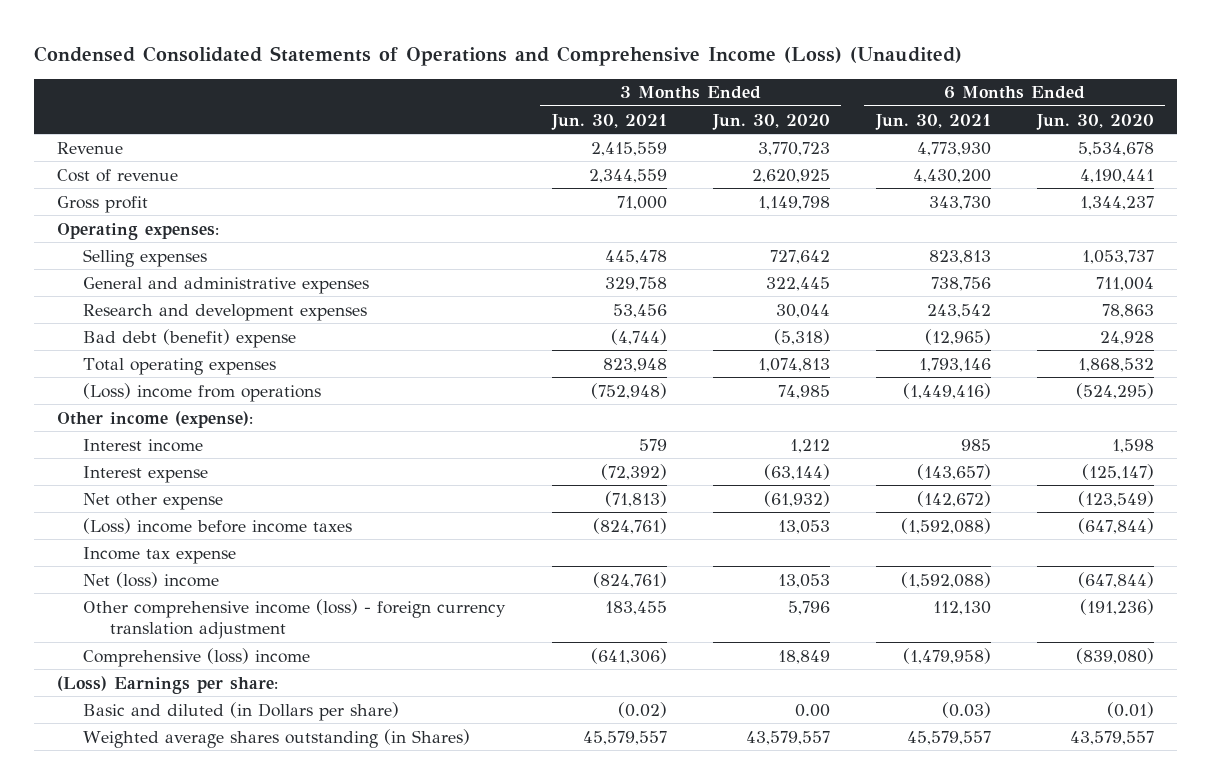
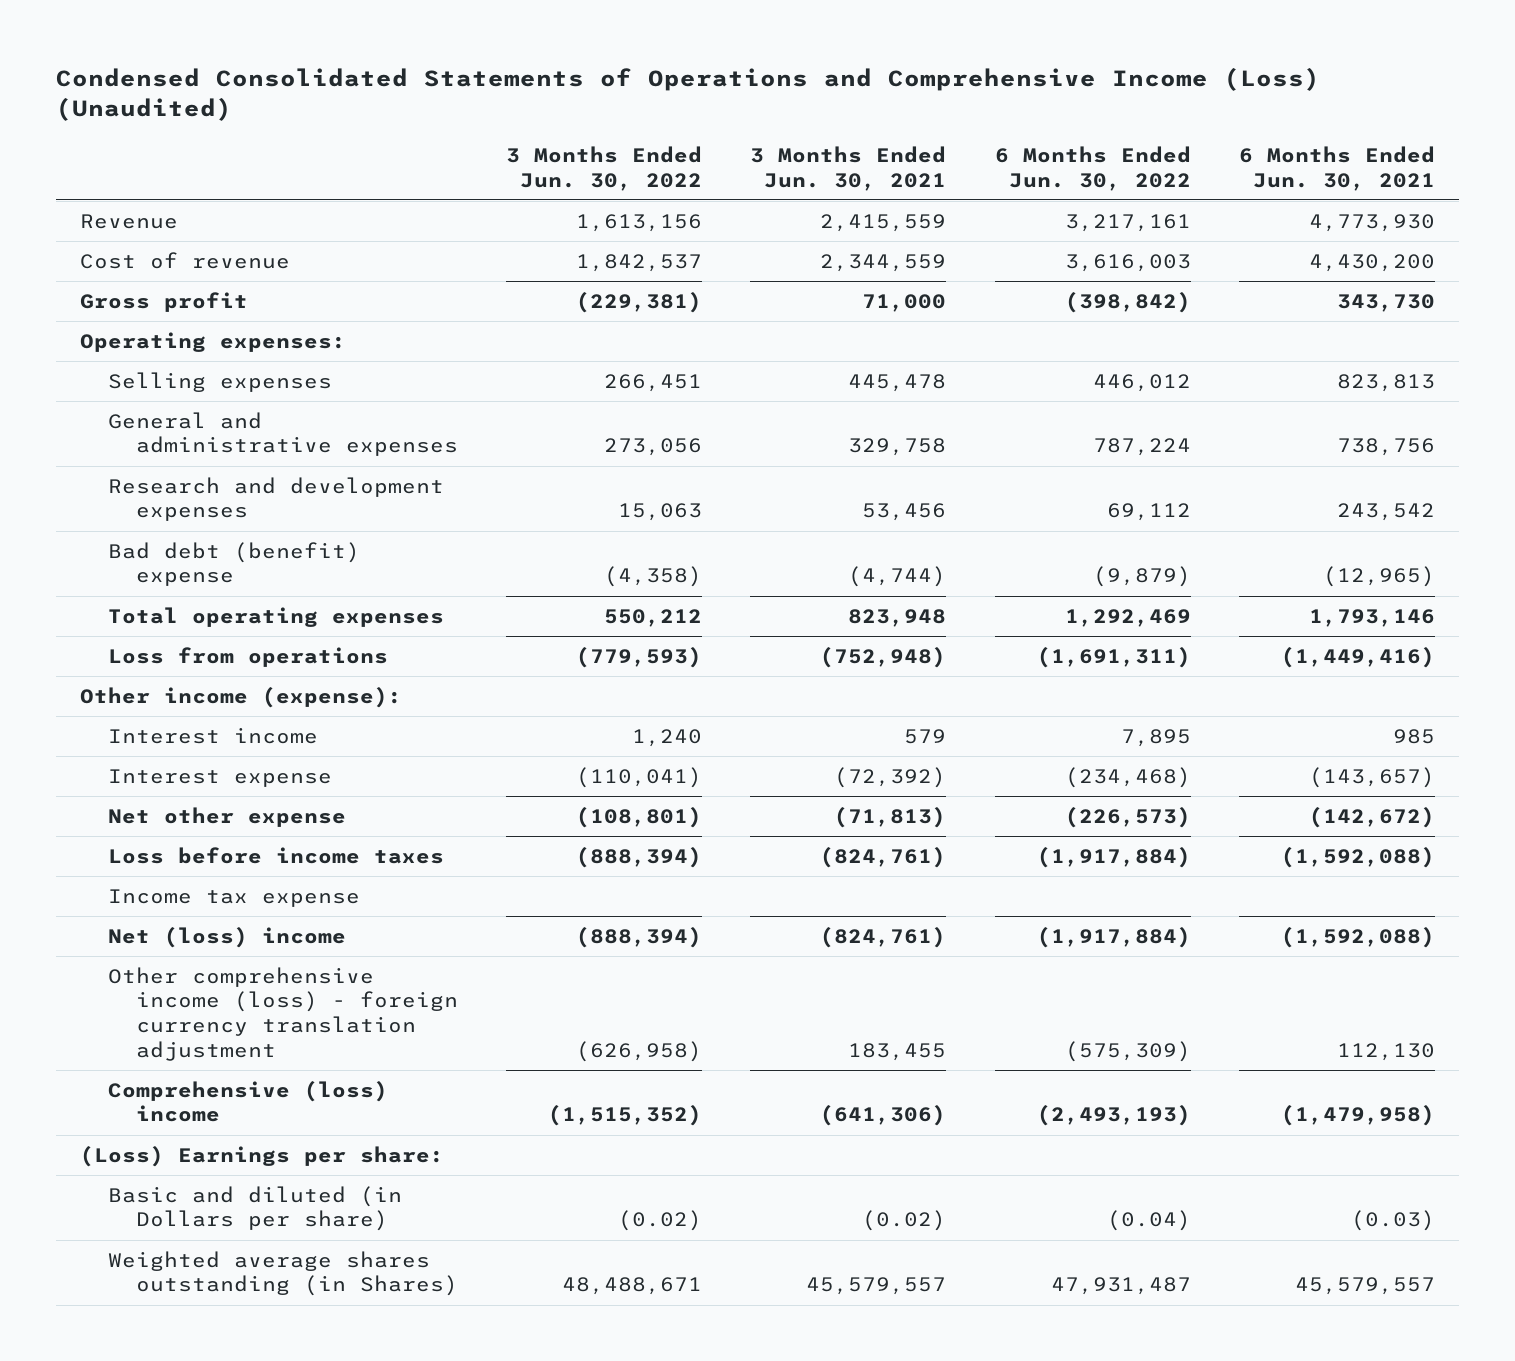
- | 3 Months Ended Jun. 30, 2021 | 3 Months Ended Jun. 30, 2020 | 6 Months Ended Jun. 30, 2021 | 6 Months Ended Jun. 30, 2020
+ | 3 Months Ended Jun. 30, 2022 | 3 Months Ended Jun. 30, 2021 | 6 Months Ended Jun. 30, 2022 | 6 Months Ended Jun. 30, 2021
- (Loss) income from operations | (752,948) | 74,985 | (1,449,416) | (524,295)
+ Loss from operations | (779,593) | (752,948) | (1,691,311) | (1,449,416)
- (Loss) income before income taxes | (824,761) | 13,053 | (1,592,088) | (647,844)
+ Loss before income taxes | (888,394) | (824,761) | (1,917,884) | (1,592,088)

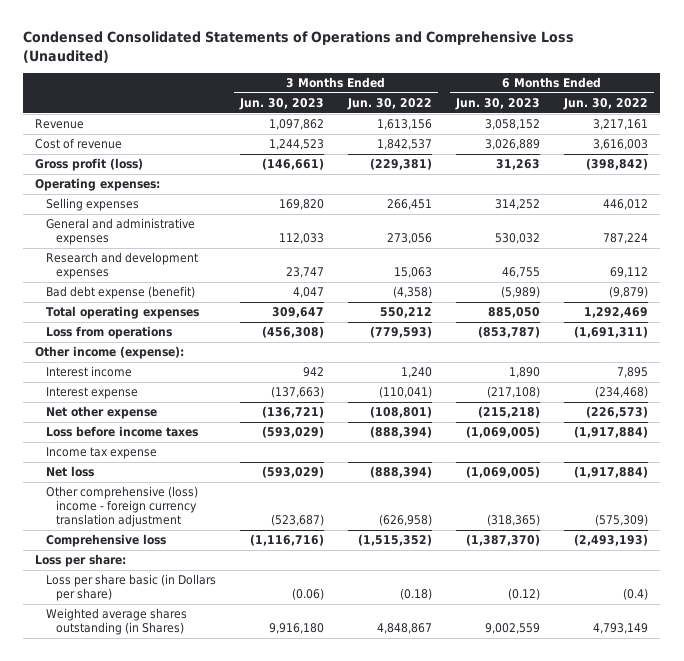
- Condensed Consolidated Statements of Operations and Comprehensive Income (Loss) (Unaudited)
+ Condensed Consolidated Statements of Operations and Comprehensive Loss (Unaudited)
- | 3 Months Ended Jun. 30, 2022 | 3 Months Ended Jun. 30, 2021 | 6 Months Ended Jun. 30, 2022 | 6 Months Ended Jun. 30, 2021
+ | 3 Months Ended Jun. 30, 2023 | 3 Months Ended Jun. 30, 2022 | 6 Months Ended Jun. 30, 2023 | 6 Months Ended Jun. 30, 2022
- Gross profit | (229,381) | 71,000 | (398,842) | 343,730
+ Gross profit (loss) | (146,661) | (229,381) | 31,263 | (398,842)
- Bad debt (benefit) expense | (4,358) | (4,744) | (9,879) | (12,965)
+ Bad debt expense (benefit) | 4,047 | (4,358) | (5,989) | (9,879)
- Net (loss) income | (888,394) | (824,761) | (1,917,884) | (1,592,088)
- Other comprehensive income (loss) - foreign currency translation adjustment | (626,958) | 183,455 | (575,309) | 112,130
- Comprehensive (loss) income | (1,515,352) | (641,306) | (2,493,193) | (1,479,958)
- (Loss) Earnings per share:
- Basic and diluted (in Dollars per share) | (0.02) | (0.02) | (0.04) | (0.03)
- Weighted average shares outstanding (in Shares) | 48,488,671 | 45,579,557 | 47,931,487 | 45,579,557
+ Net loss | (593,029) | (888,394) | (1,069,005) | (1,917,884)
+ Other comprehensive (loss) income - foreign currency translation adjustment | (523,687) | (626,958) | (318,365) | (575,309)
+ Comprehensive loss | (1,116,716) | (1,515,352) | (1,387,370) | (2,493,193)
+ Loss per share:
+ Loss per share basic (in Dollars per share) | (0.06) | (0.18) | (0.12) | (0.4)
+ Weighted average shares outstanding (in Shares) | 9,916,180 | 4,848,867 | 9,002,559 | 4,793,149

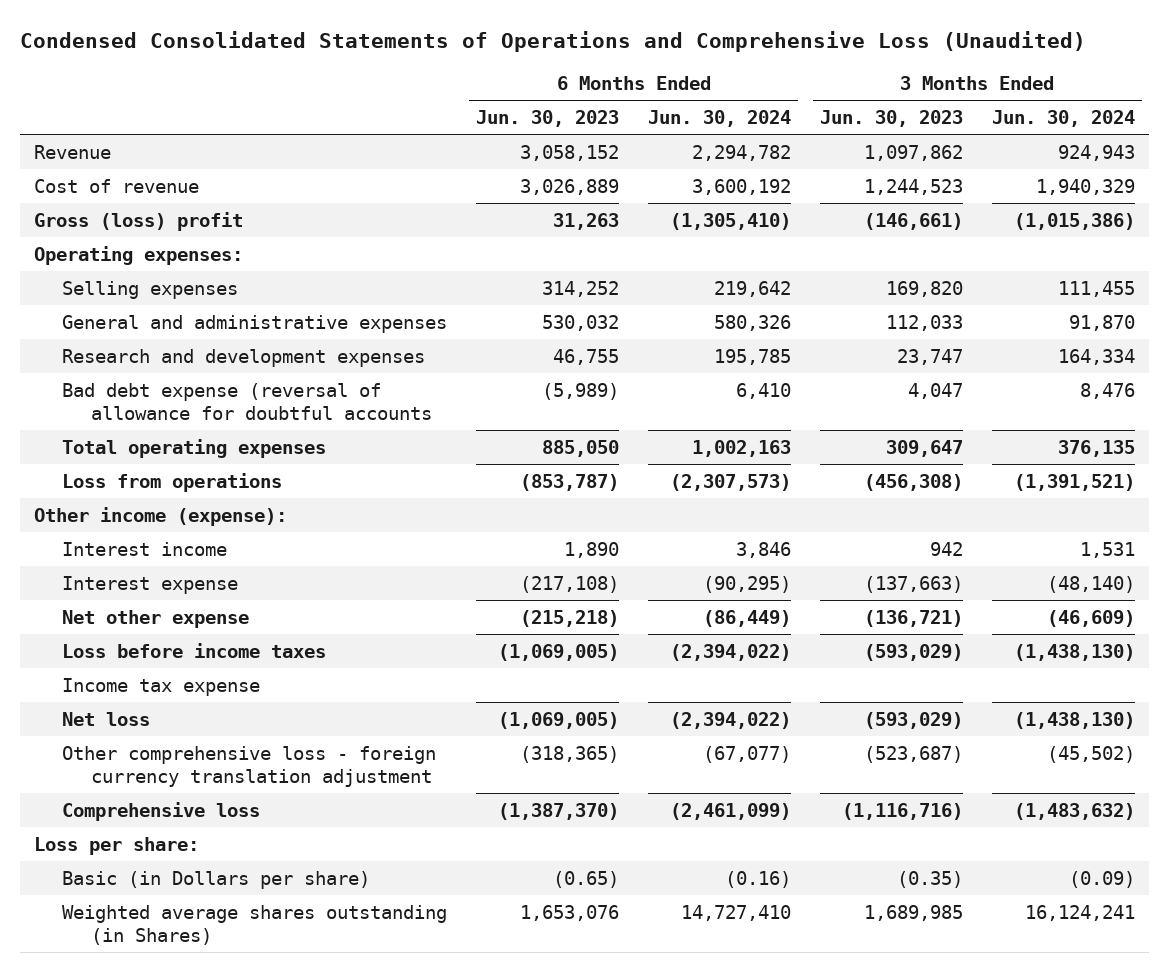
- | 3 Months Ended Jun. 30, 2023 | 3 Months Ended Jun. 30, 2022 | 6 Months Ended Jun. 30, 2023 | 6 Months Ended Jun. 30, 2022
+ | 6 Months Ended Jun. 30, 2023 | 6 Months Ended Jun. 30, 2024 | 3 Months Ended Jun. 30, 2023 | 3 Months Ended Jun. 30, 2024
- Gross profit (loss) | (146,661) | (229,381) | 31,263 | (398,842)
+ Gross (loss) profit | 31,263 | (1,305,410) | (146,661) | (1,015,386)
- Bad debt expense (benefit) | 4,047 | (4,358) | (5,989) | (9,879)
+ Bad debt expense (reversal of allowance for doubtful accounts | (5,989) | 6,410 | 4,047 | 8,476
- Other comprehensive (loss) income - foreign currency translation adjustment | (523,687) | (626,958) | (318,365) | (575,309)
+ Other comprehensive loss - foreign currency translation adjustment | (318,365) | (67,077) | (523,687) | (45,502)
- Loss per share basic (in Dollars per share) | (0.06) | (0.18) | (0.12) | (0.4)
- Weighted average shares outstanding (in Shares) | 9,916,180 | 4,848,867 | 9,002,559 | 4,793,149
+ Basic (in Dollars per share) | (0.65) | (0.16) | (0.35) | (0.09)
+ Weighted average shares outstanding (in Shares) | 1,653,076 | 14,727,410 | 1,689,985 | 16,124,241

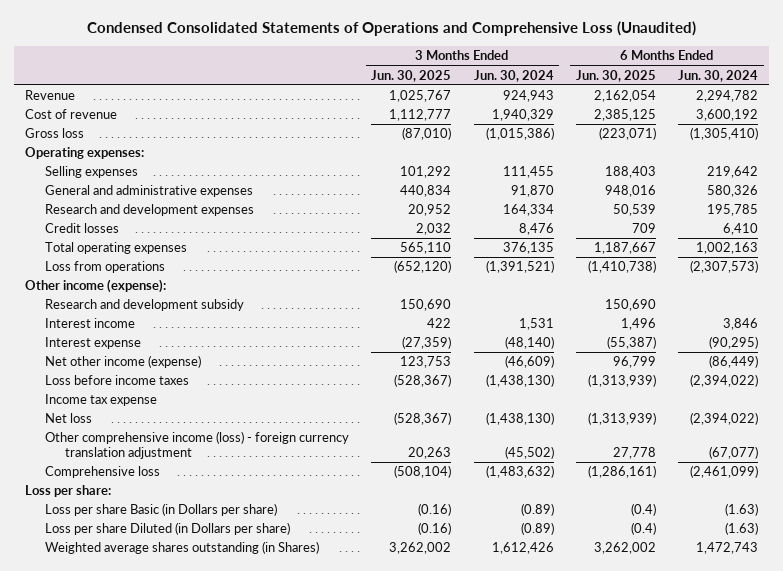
- | 6 Months Ended Jun. 30, 2023 | 6 Months Ended Jun. 30, 2024 | 3 Months Ended Jun. 30, 2023 | 3 Months Ended Jun. 30, 2024
+ | 3 Months Ended Jun. 30, 2025 | 3 Months Ended Jun. 30, 2024 | 6 Months Ended Jun. 30, 2025 | 6 Months Ended Jun. 30, 2024
- Gross (loss) profit | 31,263 | (1,305,410) | (146,661) | (1,015,386)
+ Gross loss | (87,010) | (1,015,386) | (223,071) | (1,305,410)
- Bad debt expense (reversal of allowance for doubtful accounts | (5,989) | 6,410 | 4,047 | 8,476
+ Credit losses | 2,032 | 8,476 | 709 | 6,410
+ Research and development subsidy | 150,690 | | 150,690 |
- Net other expense | (215,218) | (86,449) | (136,721) | (46,609)
+ Net other income (expense) | 123,753 | (46,609) | 96,799 | (86,449)
- Other comprehensive loss - foreign currency translation adjustment | (318,365) | (67,077) | (523,687) | (45,502)
+ Other comprehensive income (loss) - foreign currency translation adjustment | 20,263 | (45,502) | 27,778 | (67,077)
- Basic (in Dollars per share) | (0.65) | (0.16) | (0.35) | (0.09)
- Weighted average shares outstanding (in Shares) | 1,653,076 | 14,727,410 | 1,689,985 | 16,124,241
+ Loss per share Basic (in Dollars per share) | (0.16) | (0.89) | (0.4) | (1.63)
+ Loss per share Diluted (in Dollars per share) | (0.16) | (0.89) | (0.4) | (1.63)
+ Weighted average shares outstanding (in Shares) | 3,262,002 | 1,612,426 | 3,262,002 | 1,472,743

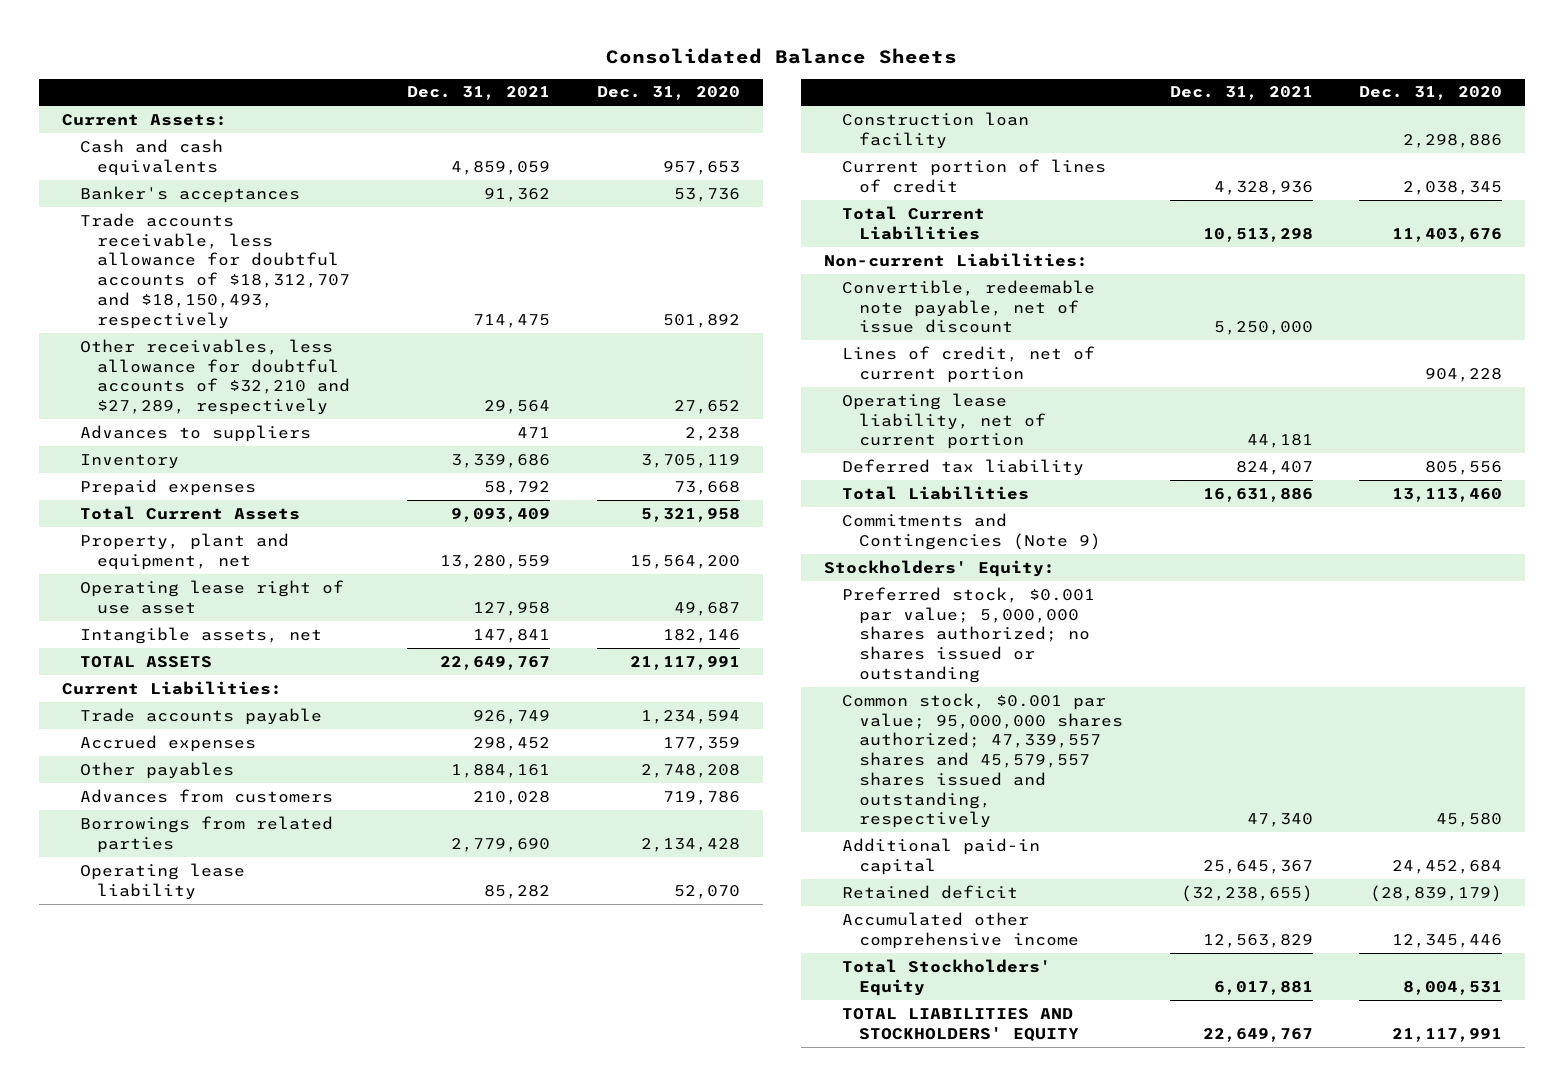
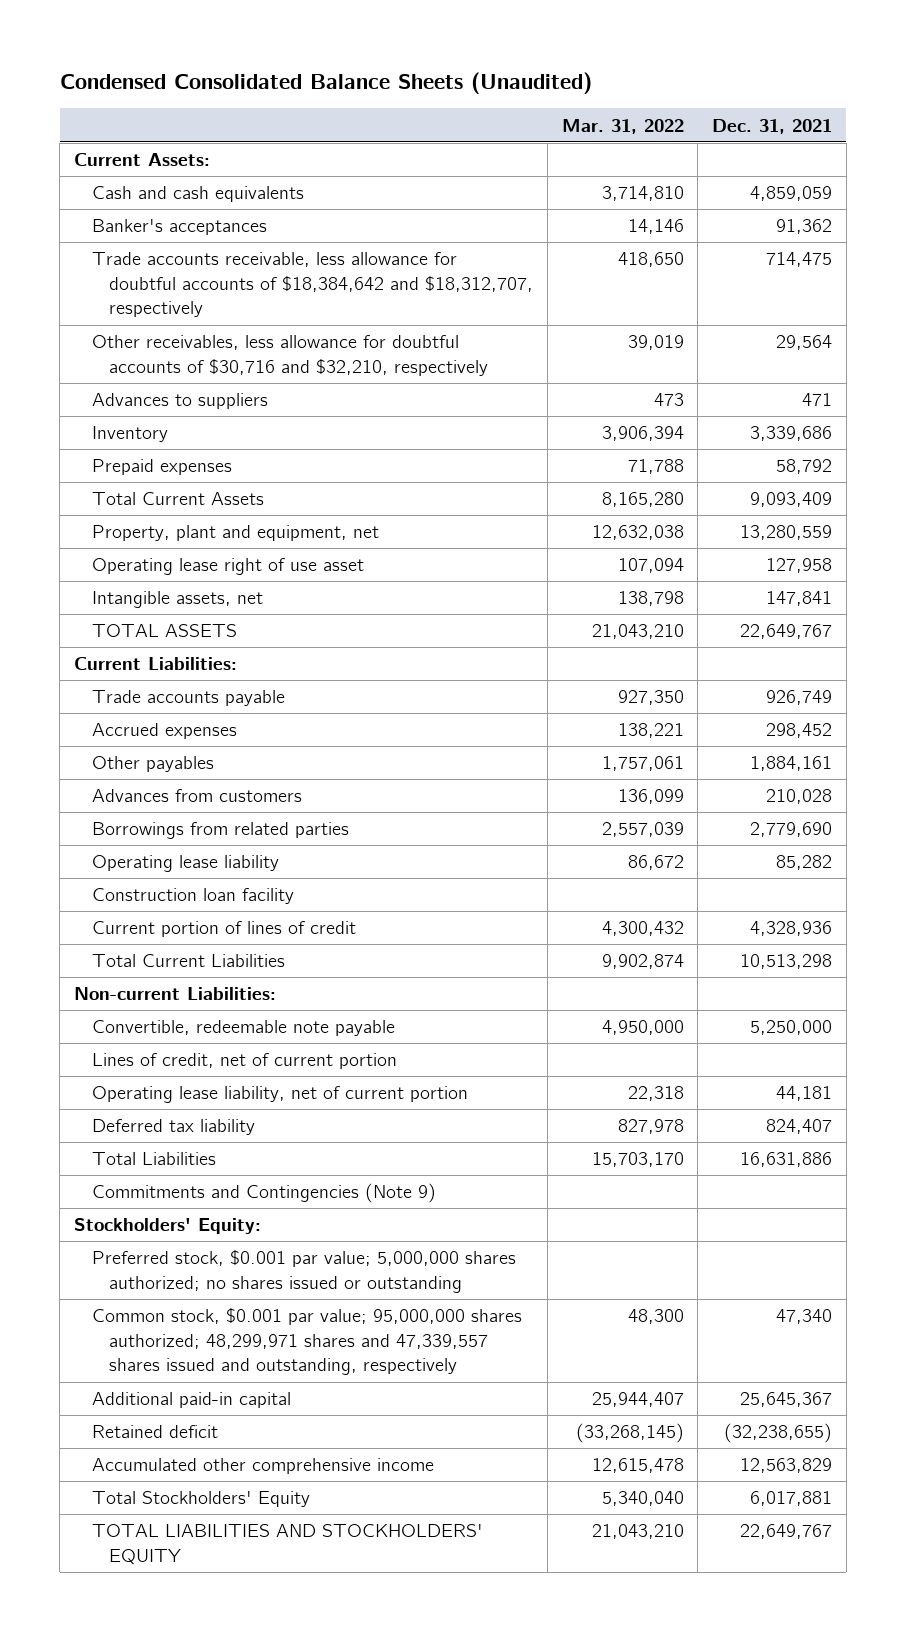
- Consolidated Balance Sheets
+ Condensed Consolidated Balance Sheets (Unaudited)
- | Dec. 31, 2021 | Dec. 31, 2020
+ | Mar. 31, 2022 | Dec. 31, 2021
- Trade accounts receivable, less allowance for doubtful accounts of $18,312,707 and $18,150,493, respectively | 714,475 | 501,892
- Other receivables, less allowance for doubtful accounts of $32,210 and $27,289, respectively | 29,564 | 27,652
+ Trade accounts receivable, less allowance for doubtful accounts of $18,384,642 and $18,312,707, respectively | 418,650 | 714,475
+ Other receivables, less allowance for doubtful accounts of $30,716 and $32,210, respectively | 39,019 | 29,564
- Convertible, redeemable note payable, net of issue discount | 5,250,000 |
+ Convertible, redeemable note payable | 4,950,000 | 5,250,000
- Common stock, $0.001 par value; 95,000,000 shares authorized; 47,339,557 shares and 45,579,557 shares issued and outstanding, respectively | 47,340 | 45,580
+ Common stock, $0.001 par value; 95,000,000 shares authorized; 48,299,971 shares and 47,339,557 shares issued and outstanding, respectively | 48,300 | 47,340

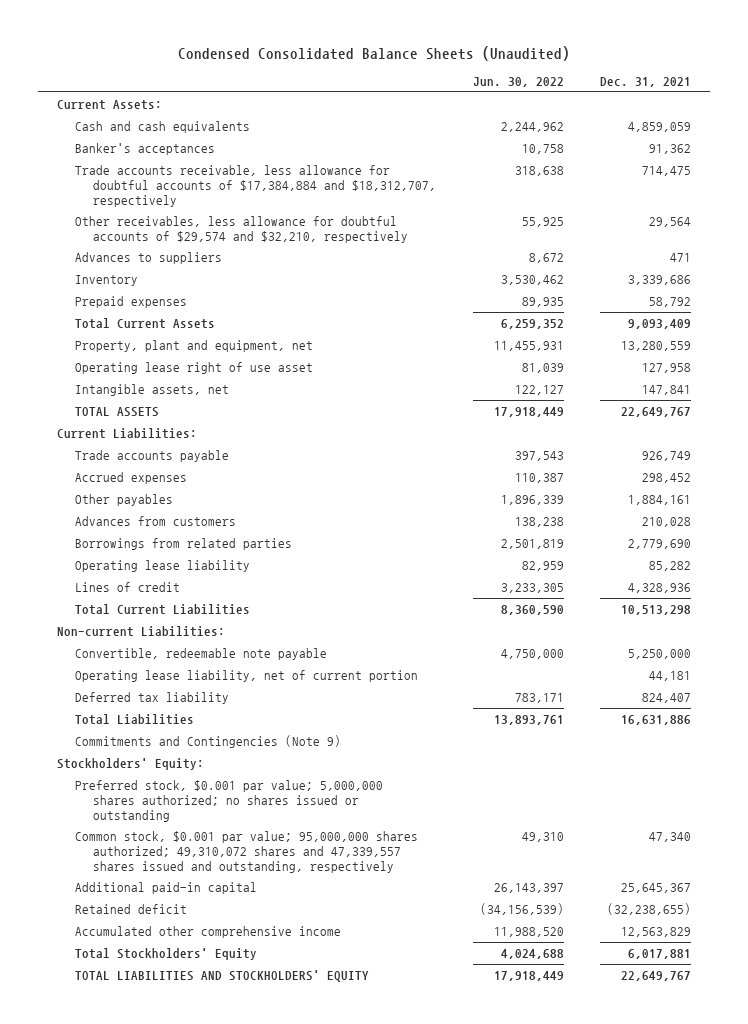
- | Mar. 31, 2022 | Dec. 31, 2021
+ | Jun. 30, 2022 | Dec. 31, 2021
- Trade accounts receivable, less allowance for doubtful accounts of $18,384,642 and $18,312,707, respectively | 418,650 | 714,475
- Other receivables, less allowance for doubtful accounts of $30,716 and $32,210, respectively | 39,019 | 29,564
+ Trade accounts receivable, less allowance for doubtful accounts of $17,384,884 and $18,312,707, respectively | 318,638 | 714,475
+ Other receivables, less allowance for doubtful accounts of $29,574 and $32,210, respectively | 55,925 | 29,564
- Construction loan facility
- Current portion of lines of credit | 4,300,432 | 4,328,936
+ Lines of credit | 3,233,305 | 4,328,936
- Lines of credit, net of current portion
- Common stock, $0.001 par value; 95,000,000 shares authorized; 48,299,971 shares and 47,339,557 shares issued and outstanding, respectively | 48,300 | 47,340
+ Common stock, $0.001 par value; 95,000,000 shares authorized; 49,310,072 shares and 47,339,557 shares issued and outstanding, respectively | 49,310 | 47,340

